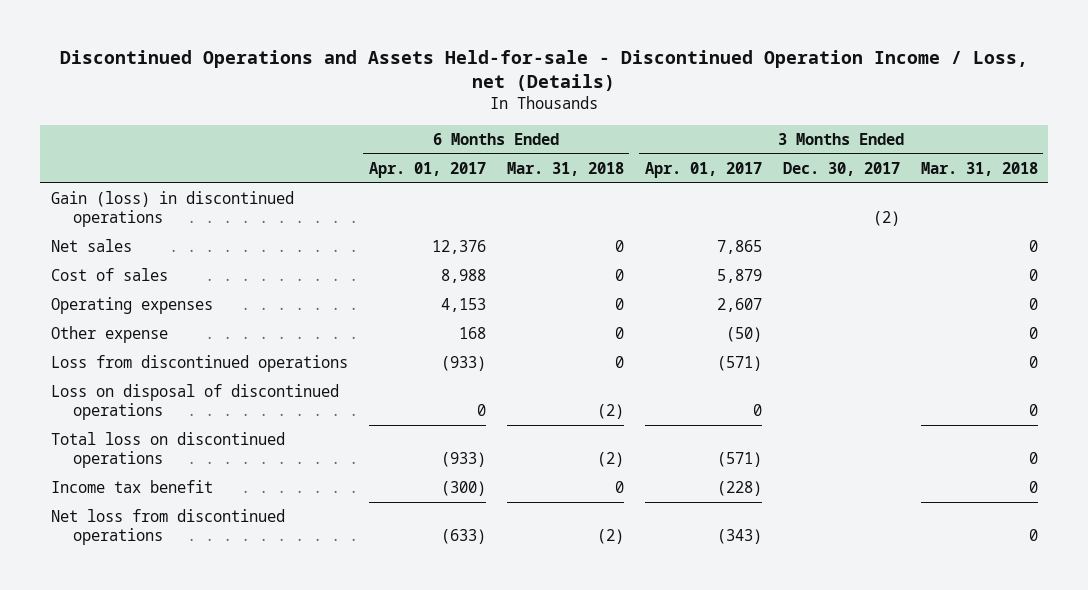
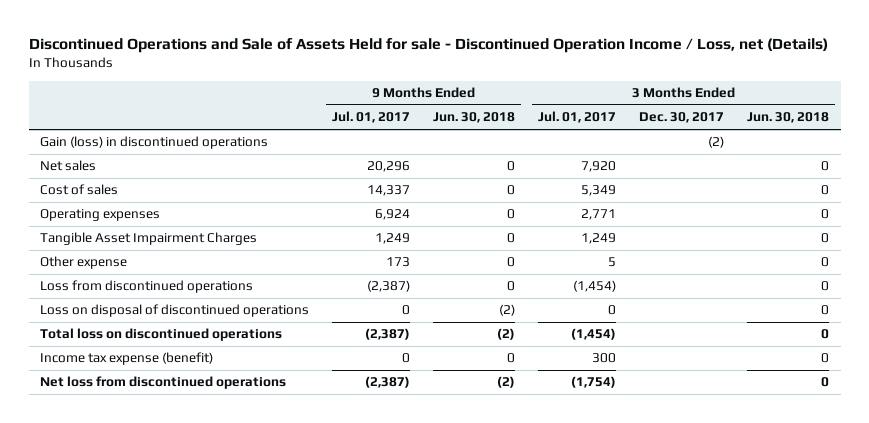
- Discontinued Operations and Assets Held-for-sale - Discontinued Operation Income / Loss, net (Details)
+ Discontinued Operations and Sale of Assets Held for sale - Discontinued Operation Income / Loss, net (Details)
- | 6 Months Ended Apr. 01, 2017 | 6 Months Ended Mar. 31, 2018 | 3 Months Ended Apr. 01, 2017 | 3 Months Ended Dec. 30, 2017 | 3 Months Ended Mar. 31, 2018
+ | 9 Months Ended Jul. 01, 2017 | 9 Months Ended Jun. 30, 2018 | 3 Months Ended Jul. 01, 2017 | 3 Months Ended Dec. 30, 2017 | 3 Months Ended Jun. 30, 2018
+ Tangible Asset Impairment Charges | 1,249 | 0 | 1,249 | | 0
- Income tax benefit | (300) | 0 | (228) | | 0
+ Income tax expense (benefit) | 0 | 0 | 300 | | 0

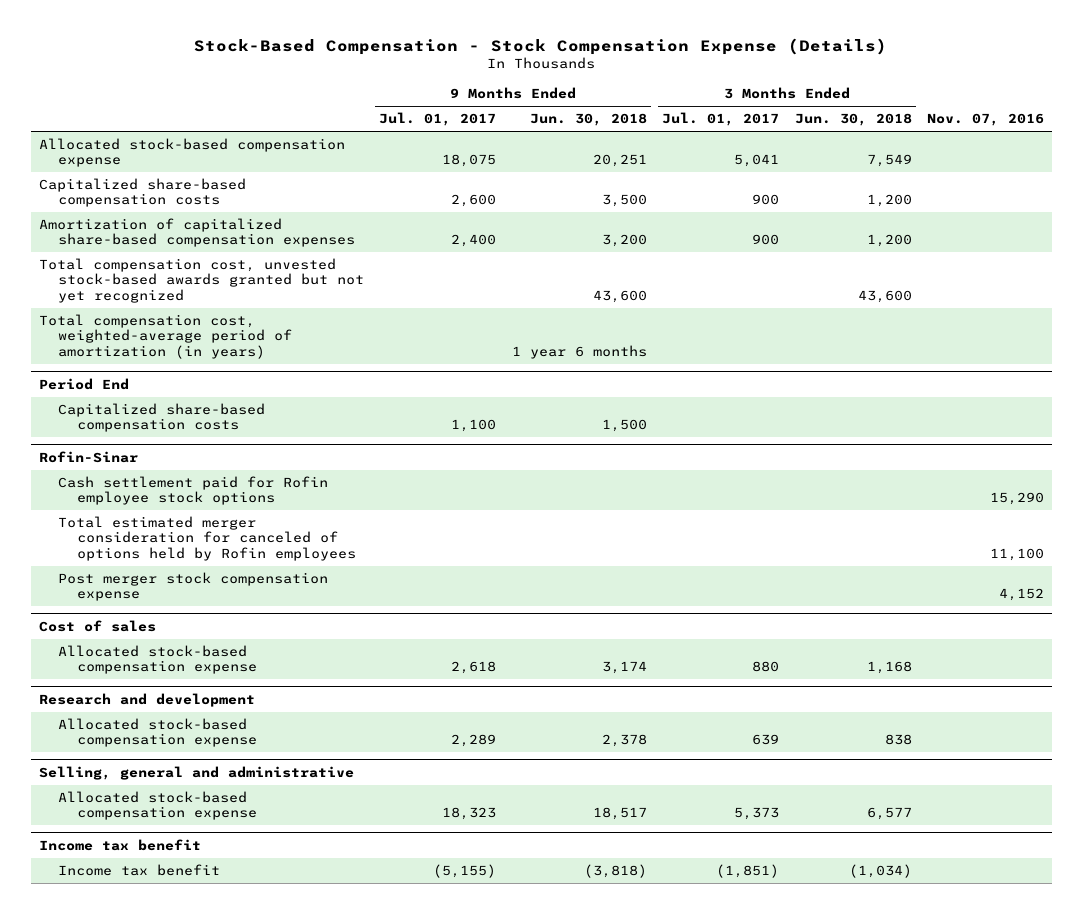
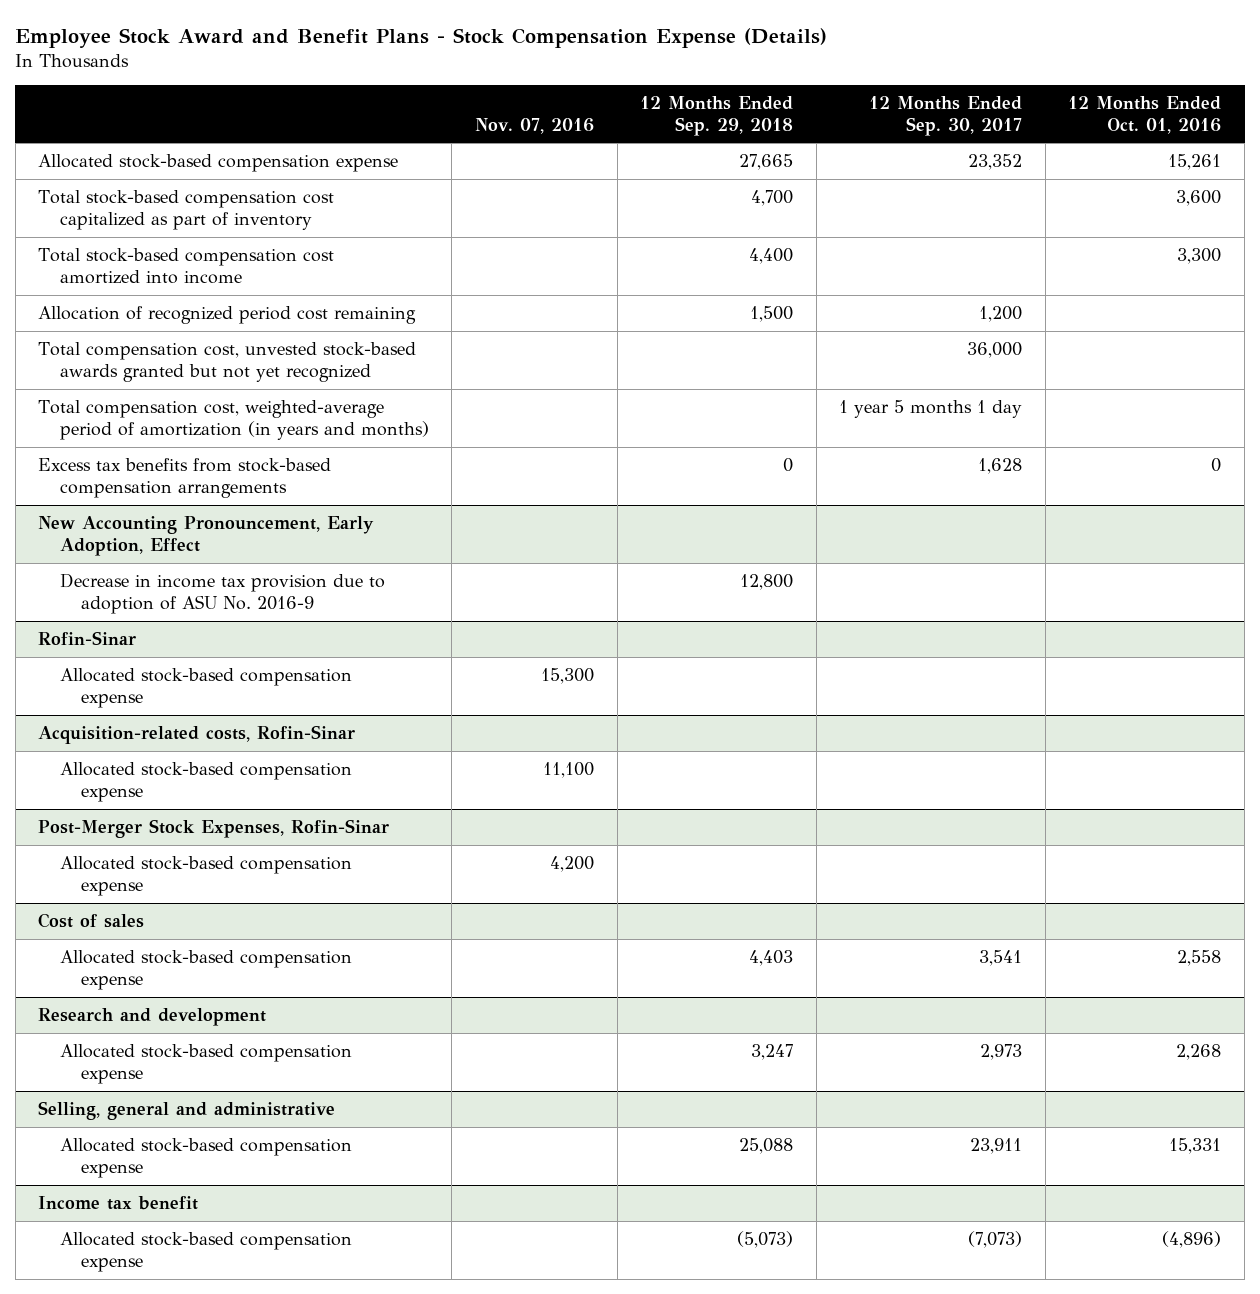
- Stock-Based Compensation - Stock Compensation Expense (Details)
+ Employee Stock Award and Benefit Plans - Stock Compensation Expense (Details)
- | 9 Months Ended Jul. 01, 2017 | 9 Months Ended Jun. 30, 2018 | 3 Months Ended Jul. 01, 2017 | 3 Months Ended Jun. 30, 2018 | Nov. 07, 2016
+ | Nov. 07, 2016 | 12 Months Ended Sep. 29, 2018 | 12 Months Ended Sep. 30, 2017 | 12 Months Ended Oct. 01, 2016
- Capitalized share-based compensation costs | 2,600 | 3,500 | 900 | 1,200 |
- Amortization of capitalized share-based compensation expenses | 2,400 | 3,200 | 900 | 1,200 |
+ Total stock-based compensation cost capitalized as part of inventory | | 4,700 | | 3,600
+ Total stock-based compensation cost amortized into income | | 4,400 | | 3,300
+ Allocation of recognized period cost remaining | | 1,500 | 1,200 |
- Total compensation cost, weighted-average period of amortization (in years) | | 1 year 6 months | | |
- Period End
- Capitalized share-based compensation costs | 1,100 | 1,500 | | |
+ Total compensation cost, weighted-average period of amortization (in years and months) | | | 1 year 5 months 1 day |
+ Excess tax benefits from stock-based compensation arrangements | | 0 | 1,628 | 0
+ New Accounting Pronouncement, Early Adoption, Effect
+ Decrease in income tax provision due to adoption of ASU No. 2016-9 | | 12,800 | |
@ Rofin-Sinar
- Cash settlement paid for Rofin employee stock options | | | | | 15,290
- Total estimated merger consideration for canceled of options held by Rofin employees | | | | | 11,100
- Post merger stock compensation expense | | | | | 4,152
+ Allocated stock-based compensation expense | 15,300 | | |
+ Acquisition-related costs, Rofin-Sinar
+ Allocated stock-based compensation expense | 11,100 | | |
+ Post-Merger Stock Expenses, Rofin-Sinar
+ Allocated stock-based compensation expense | 4,200 | | |
@ Income tax benefit
- Income tax benefit | (5,155) | (3,818) | (1,851) | (1,034) |
+ Allocated stock-based compensation expense | | (5,073) | (7,073) | (4,896)

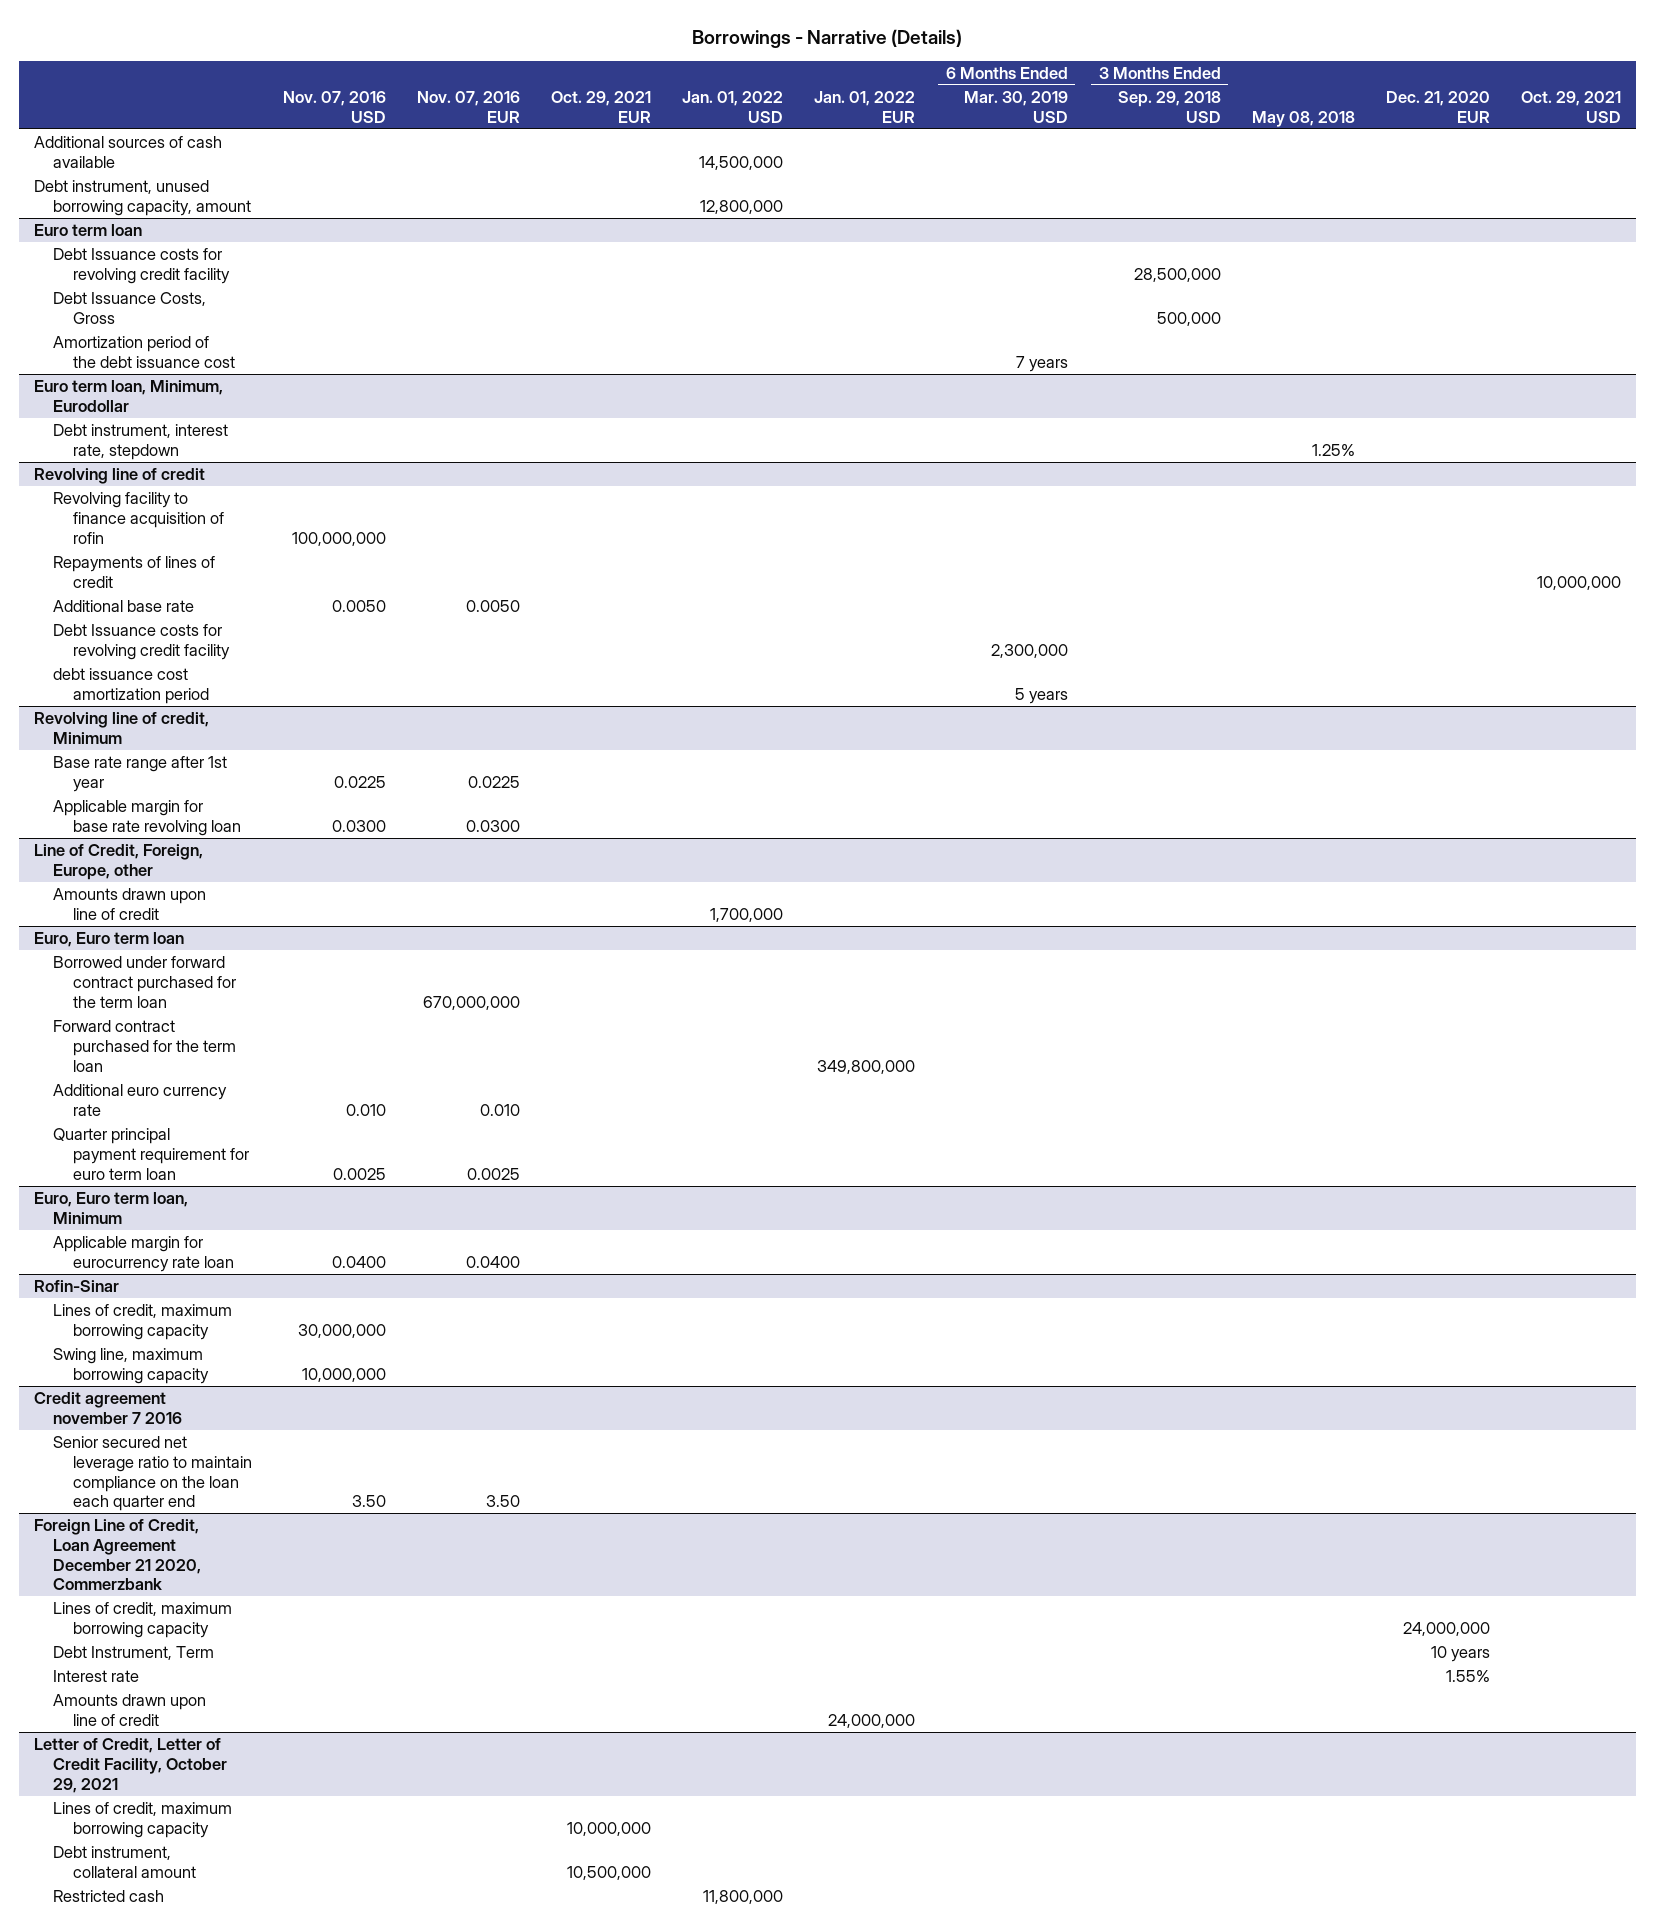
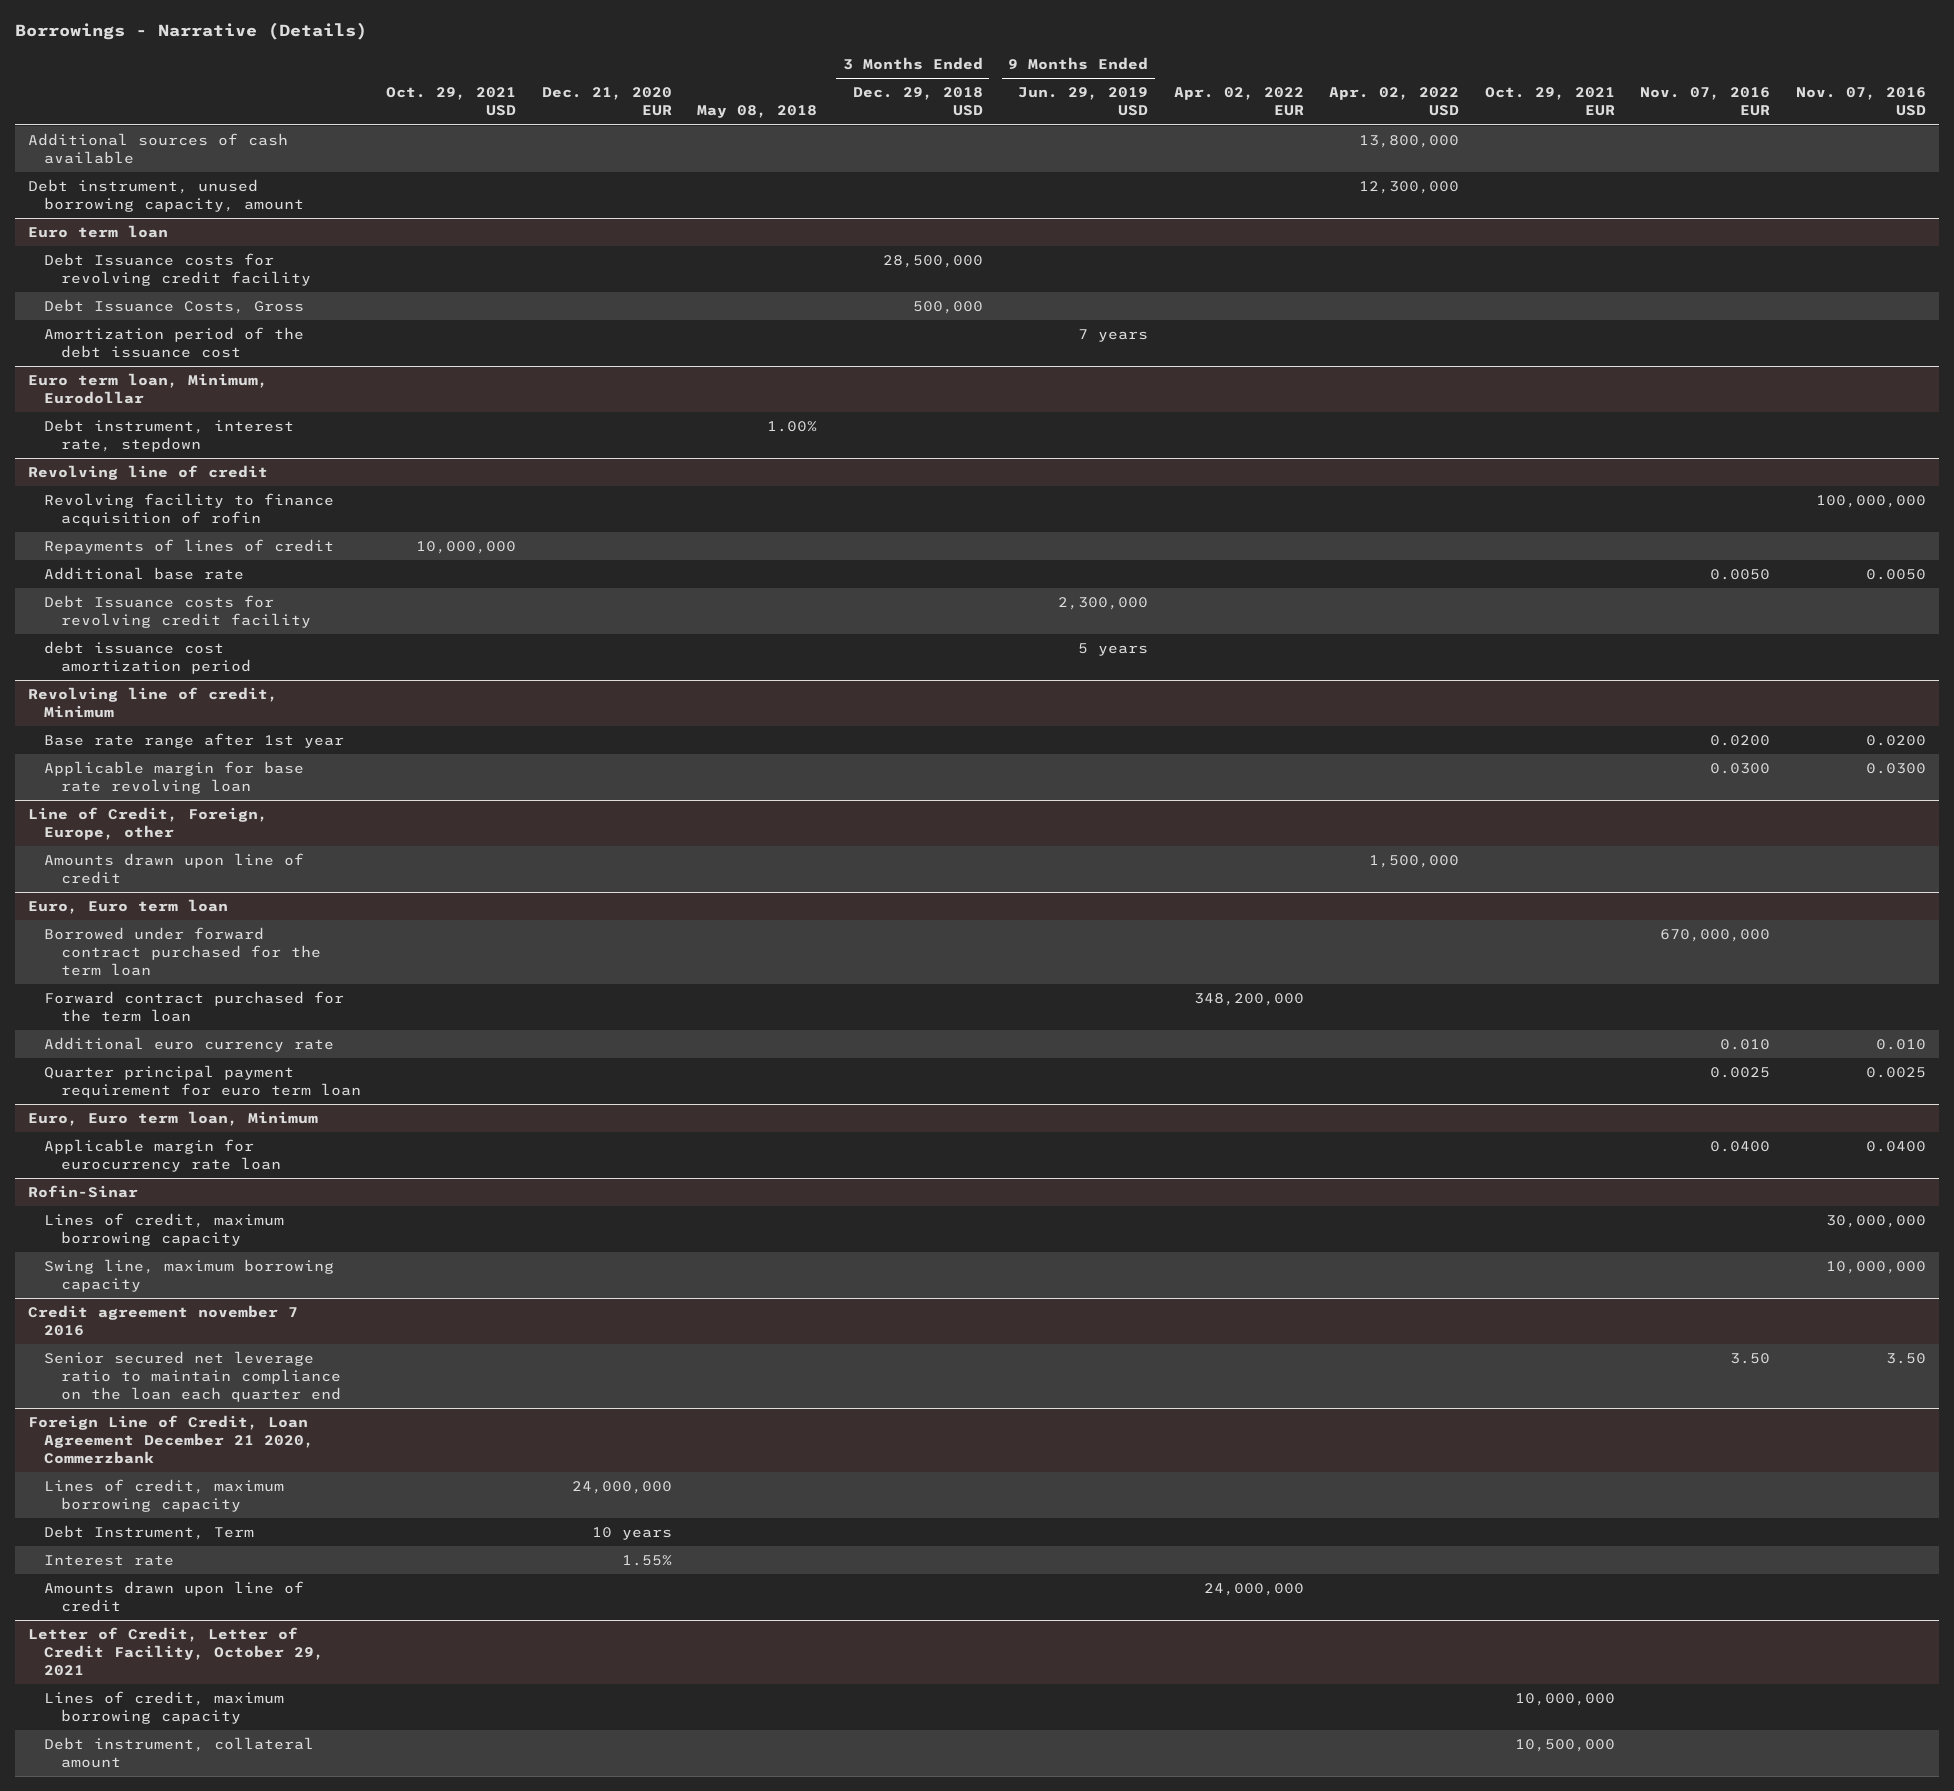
- | Nov. 07, 2016 USD | Nov. 07, 2016 EUR | Oct. 29, 2021 EUR | Jan. 01, 2022 USD | Jan. 01, 2022 EUR | 6 Months Ended Mar. 30, 2019 USD | 3 Months Ended Sep. 29, 2018 USD | May 08, 2018 | Dec. 21, 2020 EUR | Oct. 29, 2021 USD
+ | Oct. 29, 2021 USD | Dec. 21, 2020 EUR | May 08, 2018 | 3 Months Ended Dec. 29, 2018 USD | 9 Months Ended Jun. 29, 2019 USD | Apr. 02, 2022 EUR | Apr. 02, 2022 USD | Oct. 29, 2021 EUR | Nov. 07, 2016 EUR | Nov. 07, 2016 USD
@ Euro term loan, Minimum, Eurodollar
- Debt instrument, interest rate, stepdown | | | | | | | | 1.25% | |
+ Debt instrument, interest rate, stepdown | | | 1.00% | | | | | | |
@ Revolving line of credit, Minimum
- Base rate range after 1st year | 0.0225 | 0.0225 | | | | | | | |
+ Base rate range after 1st year | | | | | | | | | 0.0200 | 0.0200
@ Letter of Credit, Letter of Credit Facility, October 29, 2021
- Restricted cash | | | | 11,800,000 | | | | | |

